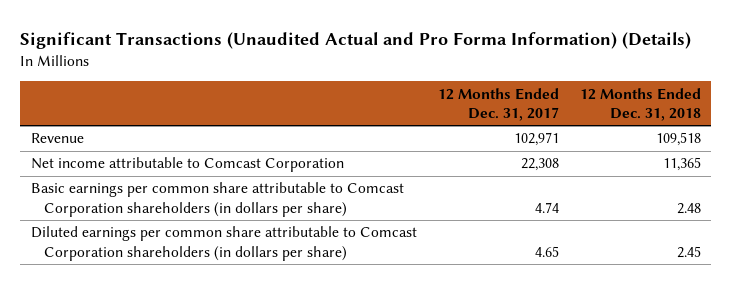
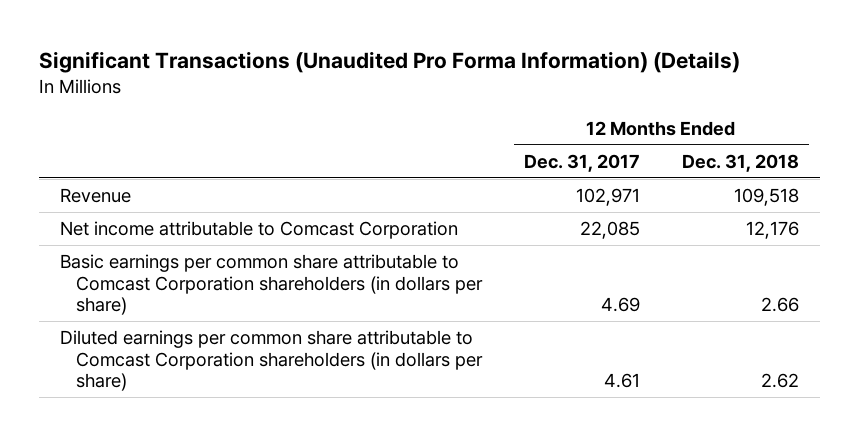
- Significant Transactions (Unaudited Actual and Pro Forma Information) (Details)
+ Significant Transactions (Unaudited Pro Forma Information) (Details)
- Net income attributable to Comcast Corporation | 22,308 | 11,365
- Basic earnings per common share attributable to Comcast Corporation shareholders (in dollars per share) | 4.74 | 2.48
- Diluted earnings per common share attributable to Comcast Corporation shareholders (in dollars per share) | 4.65 | 2.45
+ Net income attributable to Comcast Corporation | 22,085 | 12,176
+ Basic earnings per common share attributable to Comcast Corporation shareholders (in dollars per share) | 4.69 | 2.66
+ Diluted earnings per common share attributable to Comcast Corporation shareholders (in dollars per share) | 4.61 | 2.62

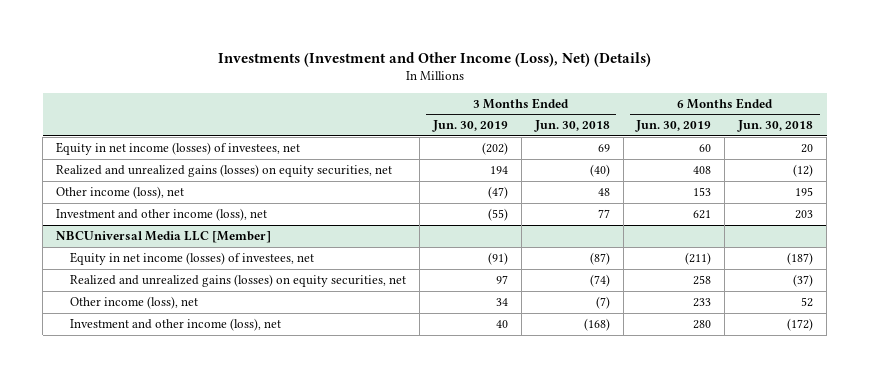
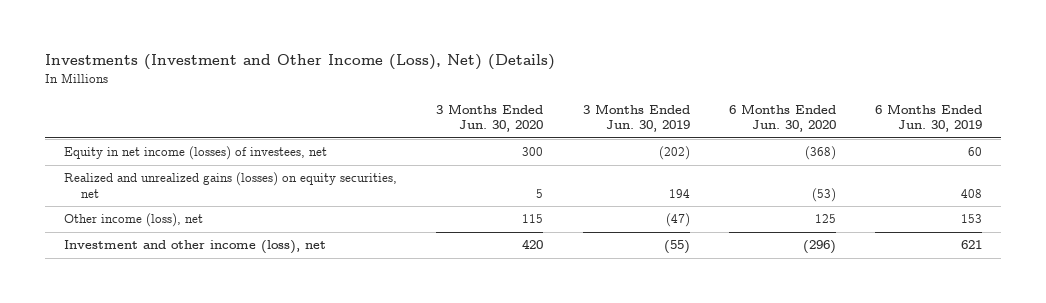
- | 3 Months Ended Jun. 30, 2019 | 3 Months Ended Jun. 30, 2018 | 6 Months Ended Jun. 30, 2019 | 6 Months Ended Jun. 30, 2018
+ | 3 Months Ended Jun. 30, 2020 | 3 Months Ended Jun. 30, 2019 | 6 Months Ended Jun. 30, 2020 | 6 Months Ended Jun. 30, 2019
- NBCUniversal Media LLC [Member]
- Equity in net income (losses) of investees, net | (91) | (87) | (211) | (187)
- Realized and unrealized gains (losses) on equity securities, net | 97 | (74) | 258 | (37)
- Other income (loss), net | 34 | (7) | 233 | 52
- Investment and other income (loss), net | 40 | (168) | 280 | (172)

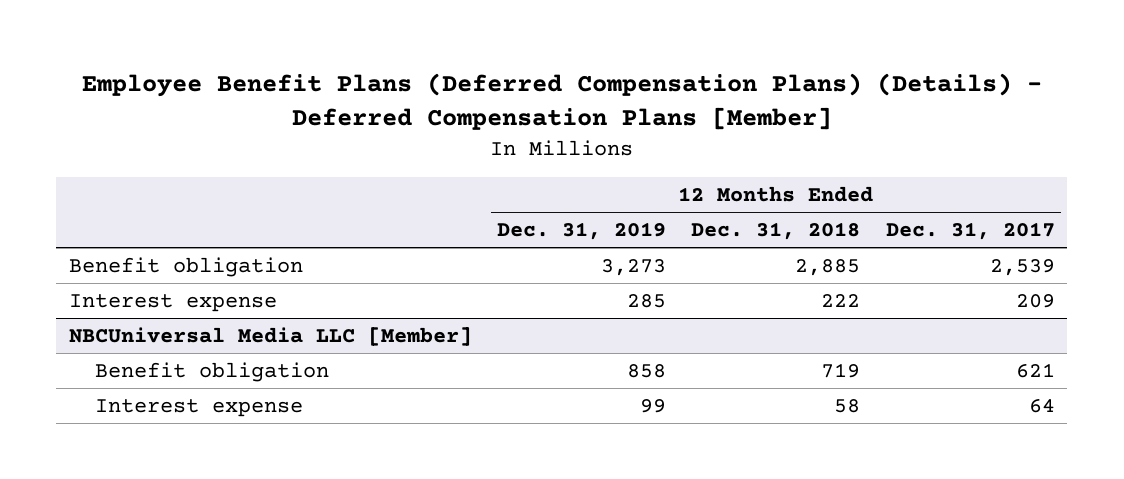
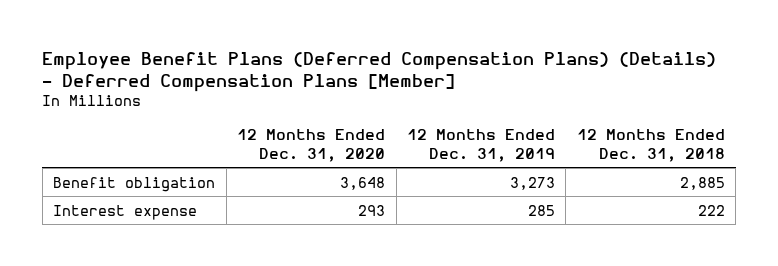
- | 12 Months Ended Dec. 31, 2019 | 12 Months Ended Dec. 31, 2018 | 12 Months Ended Dec. 31, 2017
+ | 12 Months Ended Dec. 31, 2020 | 12 Months Ended Dec. 31, 2019 | 12 Months Ended Dec. 31, 2018
- NBCUniversal Media LLC [Member]
- Benefit obligation | 858 | 719 | 621
- Interest expense | 99 | 58 | 64

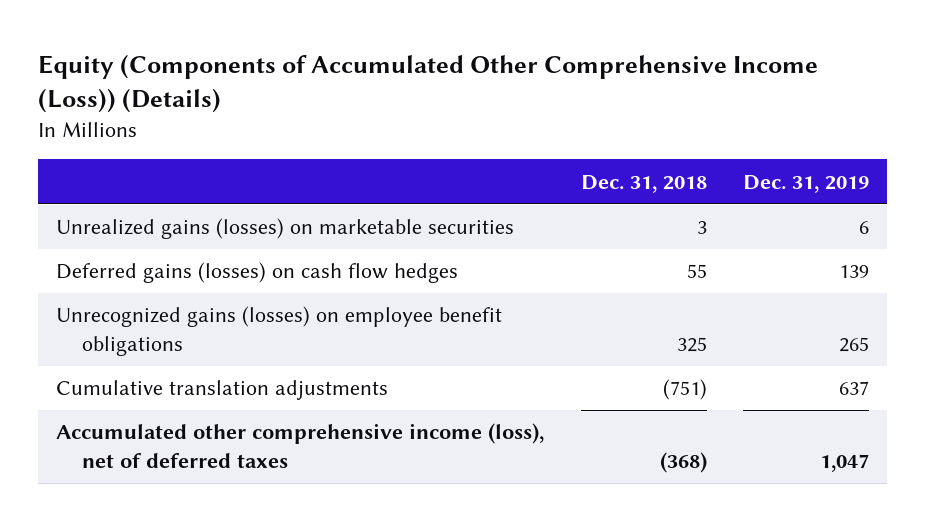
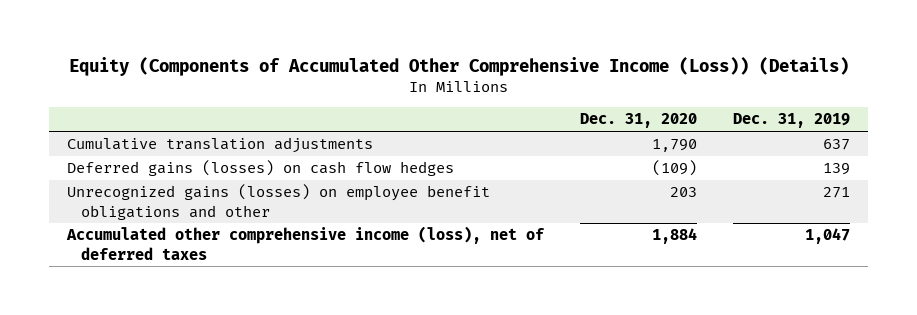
- | Dec. 31, 2018 | Dec. 31, 2019
+ | Dec. 31, 2020 | Dec. 31, 2019
- Unrealized gains (losses) on marketable securities | 3 | 6
- Unrecognized gains (losses) on employee benefit obligations | 325 | 265
moved down: Deferred gains (losses) on cash flow hedges | (109) | 139
+ Unrecognized gains (losses) on employee benefit obligations and other | 203 | 271

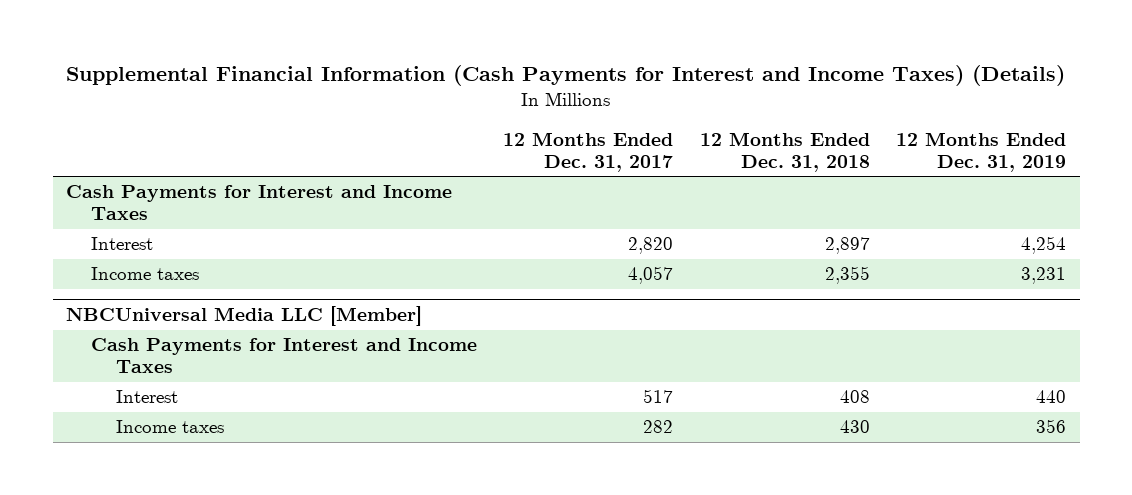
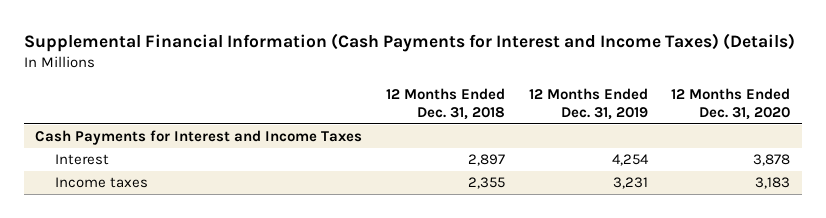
- | 12 Months Ended Dec. 31, 2017 | 12 Months Ended Dec. 31, 2018 | 12 Months Ended Dec. 31, 2019
+ | 12 Months Ended Dec. 31, 2018 | 12 Months Ended Dec. 31, 2019 | 12 Months Ended Dec. 31, 2020
- NBCUniversal Media LLC [Member]
- Cash Payments for Interest and Income Taxes
- Interest | 517 | 408 | 440
- Income taxes | 282 | 430 | 356

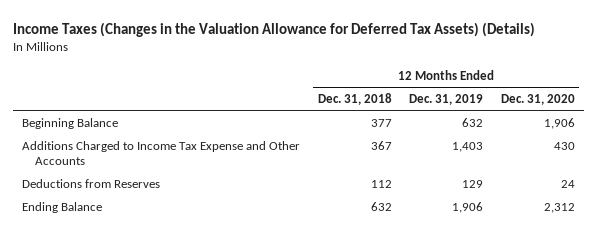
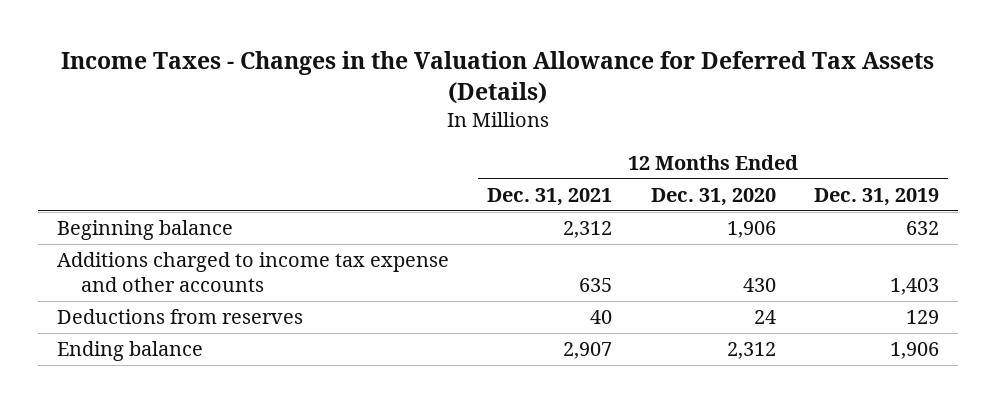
- Income Taxes (Changes in the Valuation Allowance for Deferred Tax Assets) (Details)
+ Income Taxes - Changes in the Valuation Allowance for Deferred Tax Assets (Details)
- | 12 Months Ended Dec. 31, 2018 | 12 Months Ended Dec. 31, 2019 | 12 Months Ended Dec. 31, 2020
+ | 12 Months Ended Dec. 31, 2021 | 12 Months Ended Dec. 31, 2020 | 12 Months Ended Dec. 31, 2019
- Beginning Balance | 377 | 632 | 1,906
- Additions Charged to Income Tax Expense and Other Accounts | 367 | 1,403 | 430
- Deductions from Reserves | 112 | 129 | 24
- Ending Balance | 632 | 1,906 | 2,312
+ Beginning balance | 2,312 | 1,906 | 632
+ Additions charged to income tax expense and other accounts | 635 | 430 | 1,403
+ Deductions from reserves | 40 | 24 | 129
+ Ending balance | 2,907 | 2,312 | 1,906

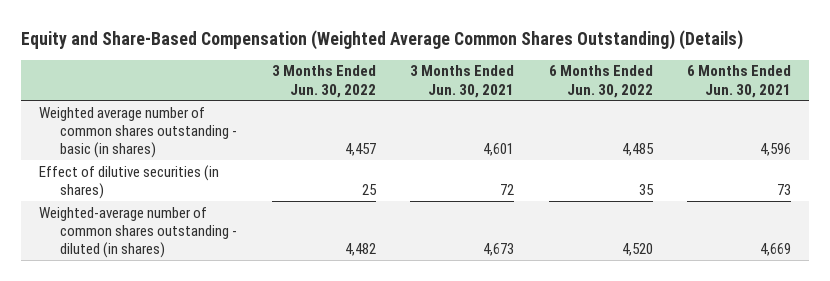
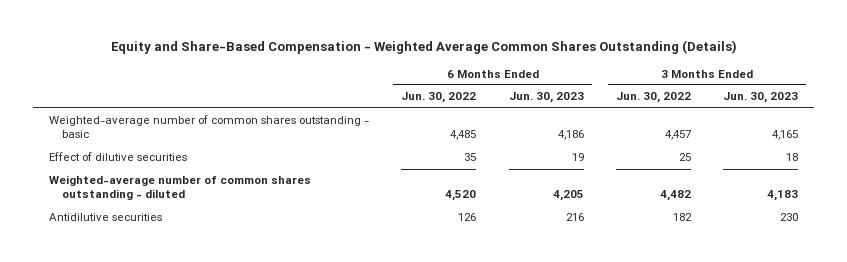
- Equity and Share-Based Compensation (Weighted Average Common Shares Outstanding) (Details)
+ Equity and Share-Based Compensation - Weighted Average Common Shares Outstanding (Details)
- | 3 Months Ended Jun. 30, 2022 | 3 Months Ended Jun. 30, 2021 | 6 Months Ended Jun. 30, 2022 | 6 Months Ended Jun. 30, 2021
+ | 6 Months Ended Jun. 30, 2022 | 6 Months Ended Jun. 30, 2023 | 3 Months Ended Jun. 30, 2022 | 3 Months Ended Jun. 30, 2023
- Weighted average number of common shares outstanding - basic (in shares) | 4,457 | 4,601 | 4,485 | 4,596
- Effect of dilutive securities (in shares) | 25 | 72 | 35 | 73
- Weighted-average number of common shares outstanding - diluted (in shares) | 4,482 | 4,673 | 4,520 | 4,669
+ Weighted-average number of common shares outstanding - basic | 4,485 | 4,186 | 4,457 | 4,165
+ Effect of dilutive securities | 35 | 19 | 25 | 18
+ Weighted-average number of common shares outstanding - diluted | 4,520 | 4,205 | 4,482 | 4,183
+ Antidilutive securities | 126 | 216 | 182 | 230

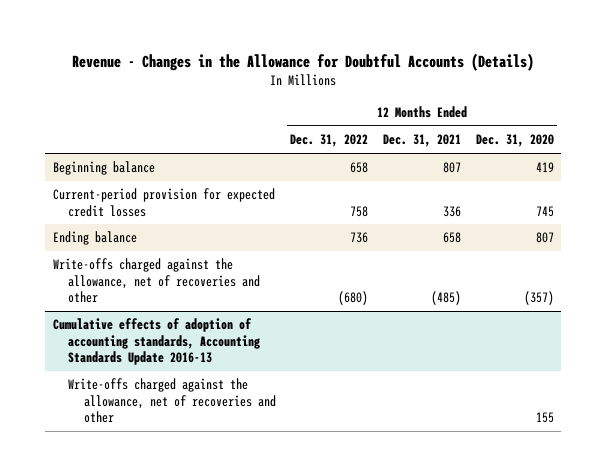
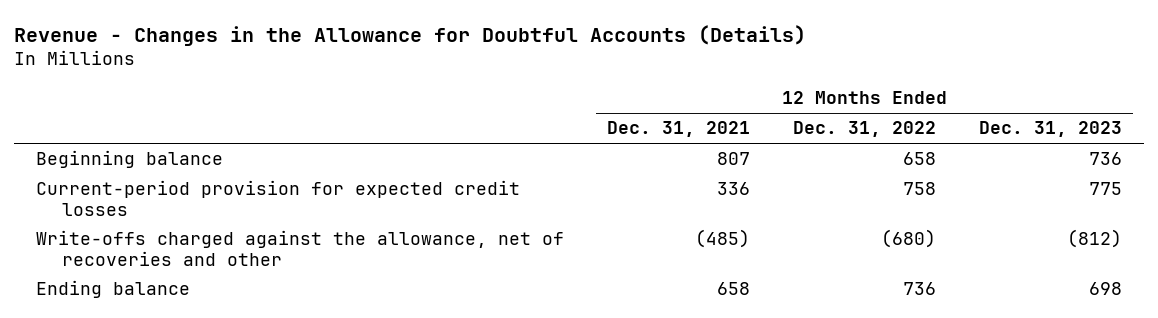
- | 12 Months Ended Dec. 31, 2022 | 12 Months Ended Dec. 31, 2021 | 12 Months Ended Dec. 31, 2020
+ | 12 Months Ended Dec. 31, 2021 | 12 Months Ended Dec. 31, 2022 | 12 Months Ended Dec. 31, 2023
- Cumulative effects of adoption of accounting standards, Accounting Standards Update 2016-13
- Write-offs charged against the allowance, net of recoveries and other | | | 155
moved down: Ending balance | 658 | 736 | 698

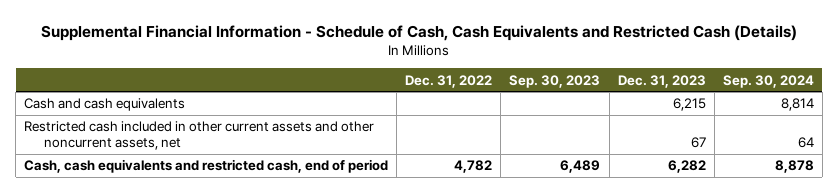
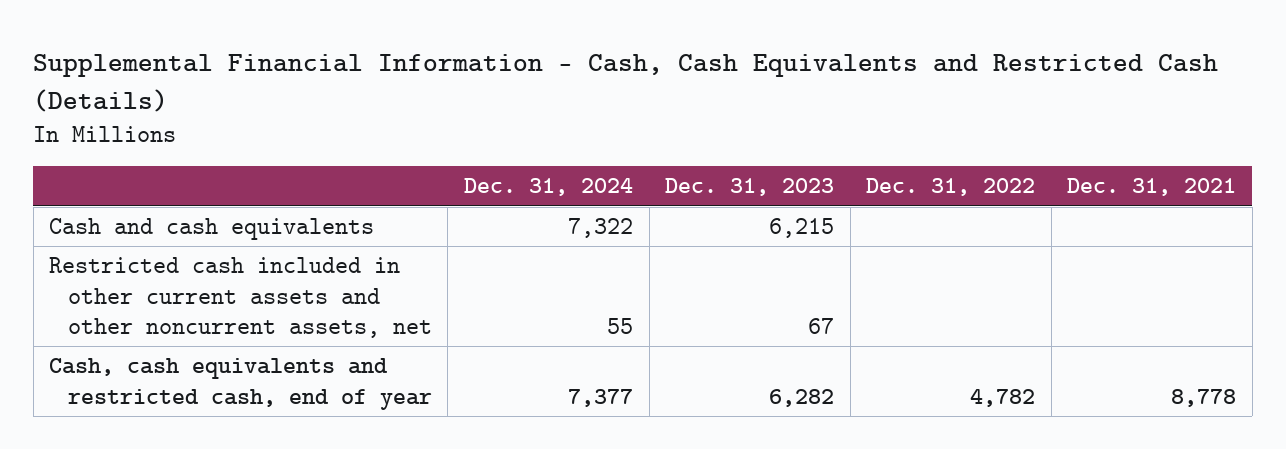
- Supplemental Financial Information - Schedule of Cash, Cash Equivalents and Restricted Cash (Details)
+ Supplemental Financial Information - Cash, Cash Equivalents and Restricted Cash (Details)
- | Dec. 31, 2022 | Sep. 30, 2023 | Dec. 31, 2023 | Sep. 30, 2024
+ | Dec. 31, 2024 | Dec. 31, 2023 | Dec. 31, 2022 | Dec. 31, 2021
- Cash, cash equivalents and restricted cash, end of period | 4,782 | 6,489 | 6,282 | 8,878
+ Cash, cash equivalents and restricted cash, end of year | 7,377 | 6,282 | 4,782 | 8,778

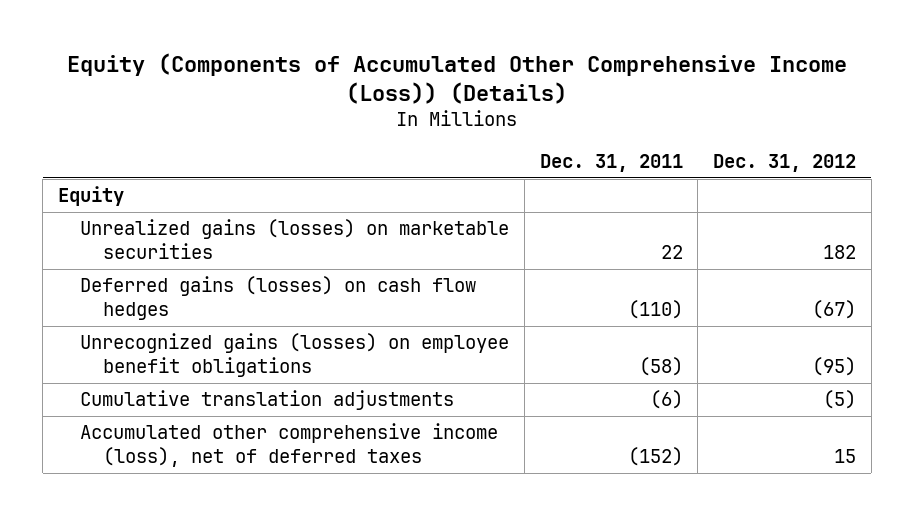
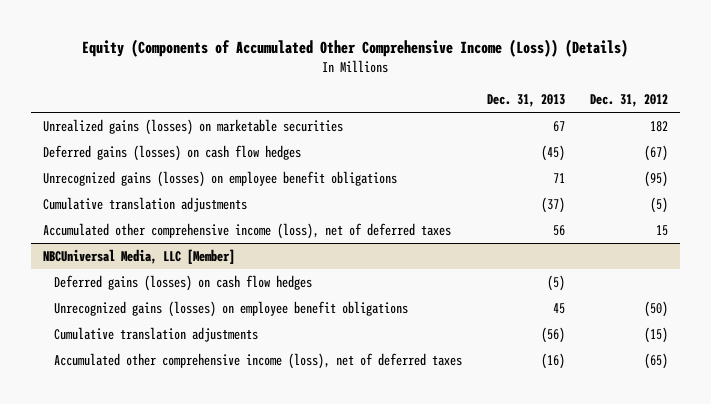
- | Dec. 31, 2011 | Dec. 31, 2012
+ | Dec. 31, 2013 | Dec. 31, 2012
- Equity
+ NBCUniversal Media, LLC [Member]
+ Deferred gains (losses) on cash flow hedges | (5) |
+ Unrecognized gains (losses) on employee benefit obligations | 45 | (50)
+ Cumulative translation adjustments | (56) | (15)
+ Accumulated other comprehensive income (loss), net of deferred taxes | (16) | (65)

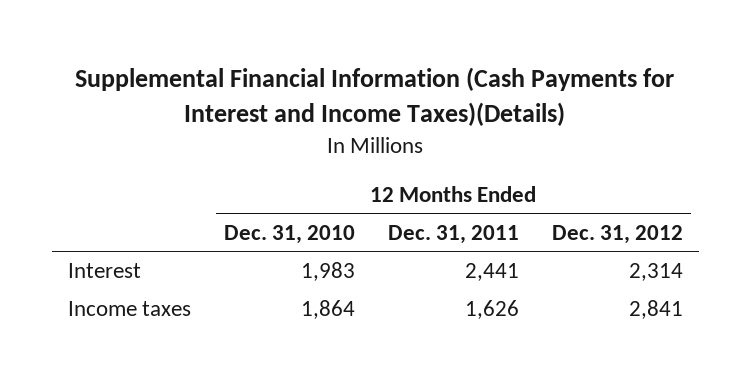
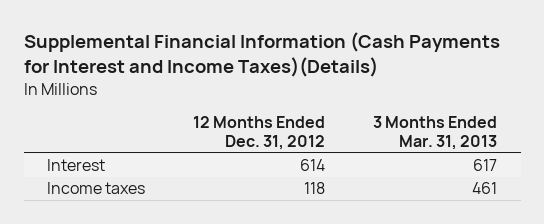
- | 12 Months Ended Dec. 31, 2010 | 12 Months Ended Dec. 31, 2011 | 12 Months Ended Dec. 31, 2012
+ | 12 Months Ended Dec. 31, 2012 | 3 Months Ended Mar. 31, 2013
- Interest | 1,983 | 2,441 | 2,314
- Income taxes | 1,864 | 1,626 | 2,841
+ Interest | 614 | 617
+ Income taxes | 118 | 461

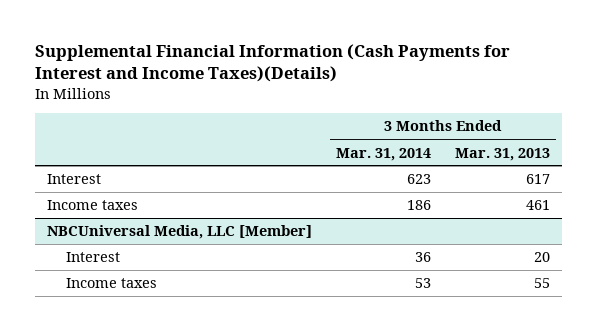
- | 12 Months Ended Dec. 31, 2012 | 3 Months Ended Mar. 31, 2013
+ | 3 Months Ended Mar. 31, 2014 | 3 Months Ended Mar. 31, 2013
+ NBCUniversal Media, LLC [Member]
+ Interest | 36 | 20
+ Income taxes | 53 | 55

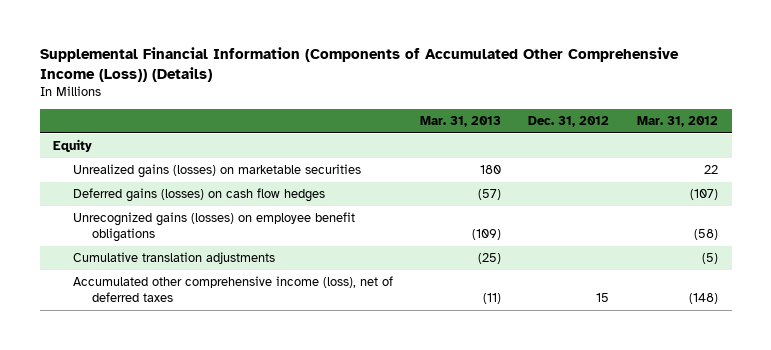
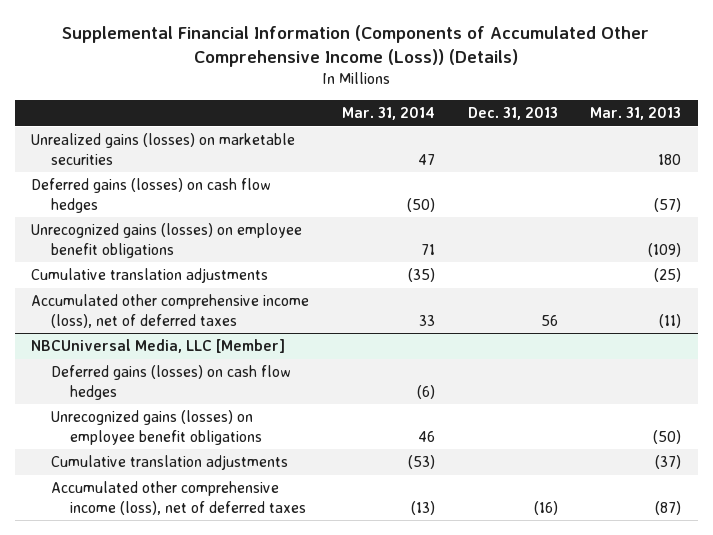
- | Mar. 31, 2013 | Dec. 31, 2012 | Mar. 31, 2012
+ | Mar. 31, 2014 | Dec. 31, 2013 | Mar. 31, 2013
- Equity
+ NBCUniversal Media, LLC [Member]
+ Deferred gains (losses) on cash flow hedges | (6) | |
+ Unrecognized gains (losses) on employee benefit obligations | 46 | | (50)
+ Cumulative translation adjustments | (53) | | (37)
+ Accumulated other comprehensive income (loss), net of deferred taxes | (13) | (16) | (87)

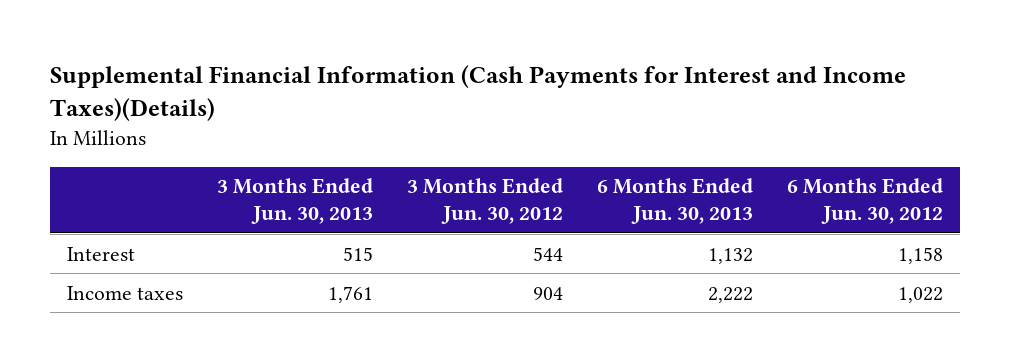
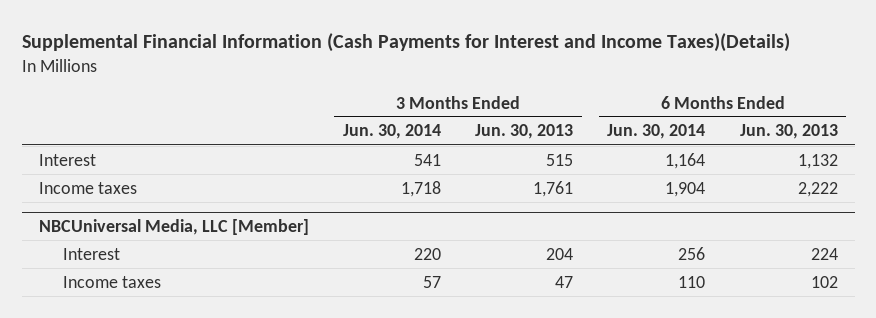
- | 3 Months Ended Jun. 30, 2013 | 3 Months Ended Jun. 30, 2012 | 6 Months Ended Jun. 30, 2013 | 6 Months Ended Jun. 30, 2012
+ | 3 Months Ended Jun. 30, 2014 | 3 Months Ended Jun. 30, 2013 | 6 Months Ended Jun. 30, 2014 | 6 Months Ended Jun. 30, 2013
+ NBCUniversal Media, LLC [Member]
+ Interest | 220 | 204 | 256 | 224
+ Income taxes | 57 | 47 | 110 | 102

